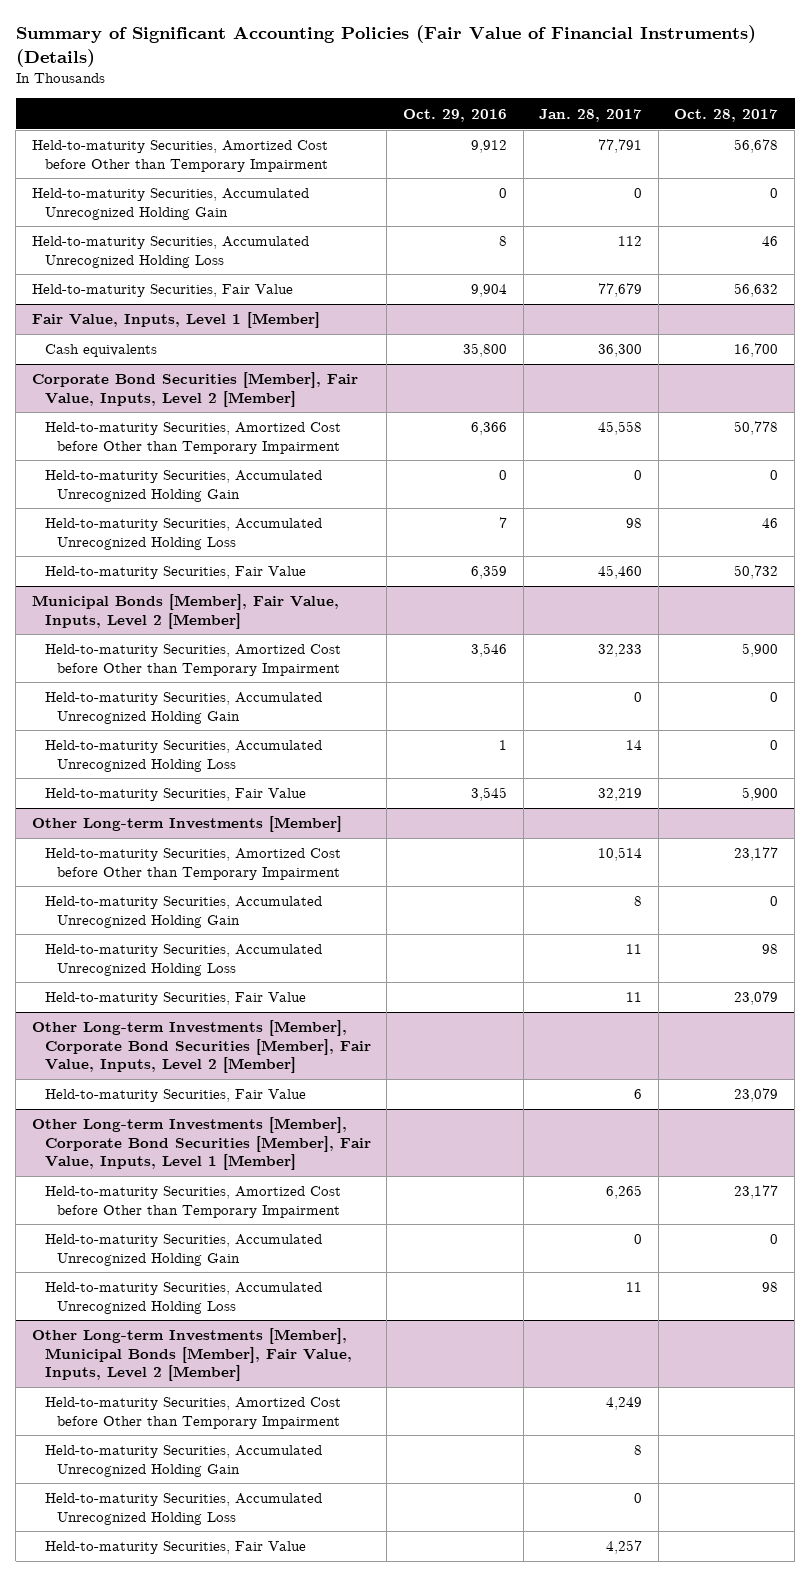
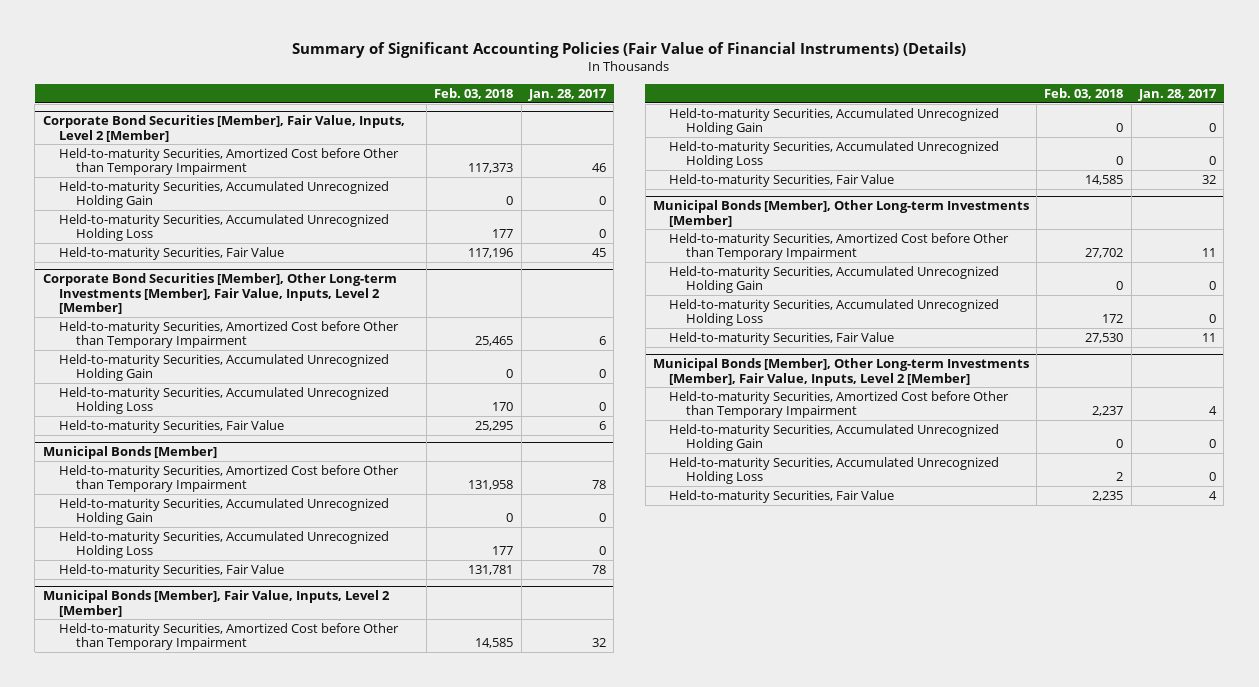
- | Oct. 29, 2016 | Jan. 28, 2017 | Oct. 28, 2017
+ | Feb. 03, 2018 | Jan. 28, 2017
- Held-to-maturity Securities, Amortized Cost before Other than Temporary Impairment | 9,912 | 77,791 | 56,678
- Held-to-maturity Securities, Accumulated Unrecognized Holding Gain | 0 | 0 | 0
- Held-to-maturity Securities, Accumulated Unrecognized Holding Loss | 8 | 112 | 46
- Held-to-maturity Securities, Fair Value | 9,904 | 77,679 | 56,632
- Fair Value, Inputs, Level 1 [Member]
- Cash equivalents | 35,800 | 36,300 | 16,700
@ Corporate Bond Securities [Member], Fair Value, Inputs, Level 2 [Member]
- Held-to-maturity Securities, Amortized Cost before Other than Temporary Impairment | 6,366 | 45,558 | 50,778
+ Held-to-maturity Securities, Amortized Cost before Other than Temporary Impairment | 117,373 | 46
- Held-to-maturity Securities, Accumulated Unrecognized Holding Loss | 7 | 98 | 46
- Held-to-maturity Securities, Fair Value | 6,359 | 45,460 | 50,732
+ Held-to-maturity Securities, Accumulated Unrecognized Holding Loss | 177 | 0
+ Held-to-maturity Securities, Fair Value | 117,196 | 45
+ Corporate Bond Securities [Member], Other Long-term Investments [Member], Fair Value, Inputs, Level 2 [Member]
+ Held-to-maturity Securities, Amortized Cost before Other than Temporary Impairment | 25,465 | 6
+ Held-to-maturity Securities, Accumulated Unrecognized Holding Gain | 0 | 0
+ Held-to-maturity Securities, Accumulated Unrecognized Holding Loss | 170 | 0
+ Held-to-maturity Securities, Fair Value | 25,295 | 6
+ Municipal Bonds [Member]
+ Held-to-maturity Securities, Amortized Cost before Other than Temporary Impairment | 131,958 | 78
+ Held-to-maturity Securities, Accumulated Unrecognized Holding Gain | 0 | 0
+ Held-to-maturity Securities, Accumulated Unrecognized Holding Loss | 177 | 0
+ Held-to-maturity Securities, Fair Value | 131,781 | 78
@ Municipal Bonds [Member], Fair Value, Inputs, Level 2 [Member]
- Held-to-maturity Securities, Amortized Cost before Other than Temporary Impairment | 3,546 | 32,233 | 5,900
+ Held-to-maturity Securities, Amortized Cost before Other than Temporary Impairment | 14,585 | 32
- Held-to-maturity Securities, Accumulated Unrecognized Holding Loss | 1 | 14 | 0
- Held-to-maturity Securities, Fair Value | 3,545 | 32,219 | 5,900
- Other Long-term Investments [Member]
- Held-to-maturity Securities, Amortized Cost before Other than Temporary Impairment | | 10,514 | 23,177
- Held-to-maturity Securities, Accumulated Unrecognized Holding Gain | | 8 | 0
- Held-to-maturity Securities, Accumulated Unrecognized Holding Loss | | 11 | 98
@ Municipal Bonds [Member], Fair Value, Inputs, Level 2 [Member]
+ Held-to-maturity Securities, Accumulated Unrecognized Holding Loss | 0 | 0
+ Held-to-maturity Securities, Fair Value | 14,585 | 32
+ Municipal Bonds [Member], Other Long-term Investments [Member]
+ Held-to-maturity Securities, Amortized Cost before Other than Temporary Impairment | 27,702 | 11
+ Held-to-maturity Securities, Accumulated Unrecognized Holding Gain | 0 | 0
+ Held-to-maturity Securities, Accumulated Unrecognized Holding Loss | 172 | 0
- Other Long-term Investments [Member], Corporate Bond Securities [Member], Fair Value, Inputs, Level 2 [Member]
- Held-to-maturity Securities, Fair Value | | 6 | 23,079
- Other Long-term Investments [Member], Corporate Bond Securities [Member], Fair Value, Inputs, Level 1 [Member]
- Held-to-maturity Securities, Amortized Cost before Other than Temporary Impairment | | 6,265 | 23,177
+ Municipal Bonds [Member], Other Long-term Investments [Member], Fair Value, Inputs, Level 2 [Member]
+ Held-to-maturity Securities, Amortized Cost before Other than Temporary Impairment | 2,237 | 4
- Held-to-maturity Securities, Accumulated Unrecognized Holding Loss | | 11 | 98
- Other Long-term Investments [Member], Municipal Bonds [Member], Fair Value, Inputs, Level 2 [Member]
- Held-to-maturity Securities, Amortized Cost before Other than Temporary Impairment | | 4,249 |
- Held-to-maturity Securities, Accumulated Unrecognized Holding Gain | | 8 |
- Held-to-maturity Securities, Fair Value | | 4,257 |
+ Held-to-maturity Securities, Fair Value | 2,235 | 4

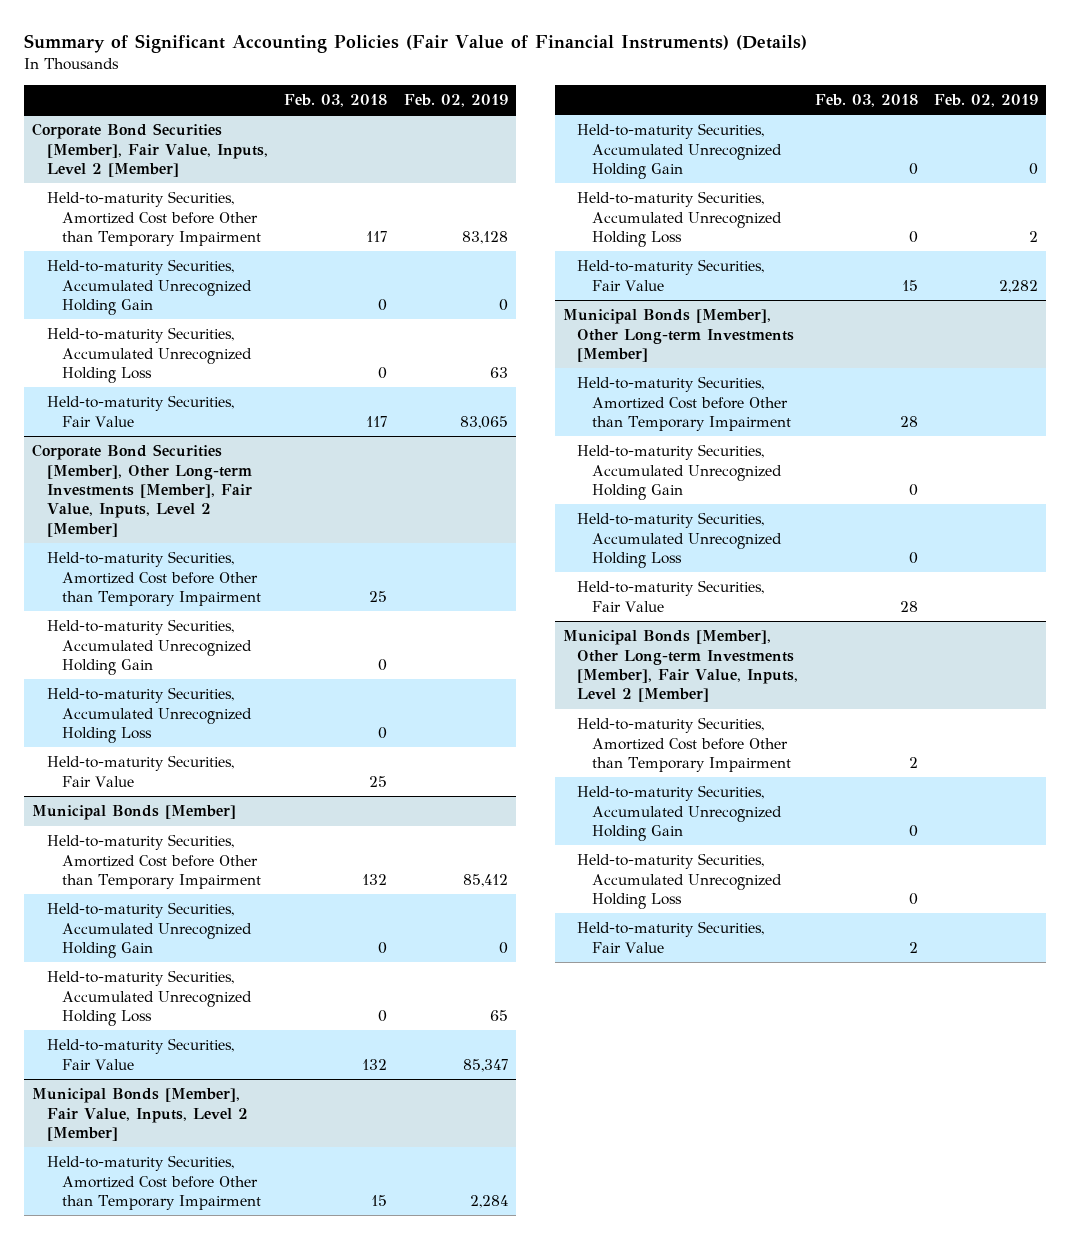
- | Feb. 03, 2018 | Jan. 28, 2017
+ | Feb. 03, 2018 | Feb. 02, 2019
@ Corporate Bond Securities [Member], Fair Value, Inputs, Level 2 [Member]
- Held-to-maturity Securities, Amortized Cost before Other than Temporary Impairment | 117,373 | 46
+ Held-to-maturity Securities, Amortized Cost before Other than Temporary Impairment | 117 | 83,128
- Held-to-maturity Securities, Accumulated Unrecognized Holding Loss | 177 | 0
- Held-to-maturity Securities, Fair Value | 117,196 | 45
+ Held-to-maturity Securities, Accumulated Unrecognized Holding Loss | 0 | 63
+ Held-to-maturity Securities, Fair Value | 117 | 83,065
@ Corporate Bond Securities [Member], Other Long-term Investments [Member], Fair Value, Inputs, Level 2 [Member]
- Held-to-maturity Securities, Amortized Cost before Other than Temporary Impairment | 25,465 | 6
+ Held-to-maturity Securities, Amortized Cost before Other than Temporary Impairment | 25 |
- Held-to-maturity Securities, Accumulated Unrecognized Holding Loss | 170 | 0
- Held-to-maturity Securities, Fair Value | 25,295 | 6
+ Held-to-maturity Securities, Accumulated Unrecognized Holding Loss | 0 |
+ Held-to-maturity Securities, Fair Value | 25 |
@ Municipal Bonds [Member]
- Held-to-maturity Securities, Amortized Cost before Other than Temporary Impairment | 131,958 | 78
+ Held-to-maturity Securities, Amortized Cost before Other than Temporary Impairment | 132 | 85,412
- Held-to-maturity Securities, Accumulated Unrecognized Holding Loss | 177 | 0
- Held-to-maturity Securities, Fair Value | 131,781 | 78
+ Held-to-maturity Securities, Accumulated Unrecognized Holding Loss | 0 | 65
+ Held-to-maturity Securities, Fair Value | 132 | 85,347
@ Municipal Bonds [Member], Fair Value, Inputs, Level 2 [Member]
- Held-to-maturity Securities, Amortized Cost before Other than Temporary Impairment | 14,585 | 32
+ Held-to-maturity Securities, Amortized Cost before Other than Temporary Impairment | 15 | 2,284
- Held-to-maturity Securities, Fair Value | 14,585 | 32
+ Held-to-maturity Securities, Fair Value | 15 | 2,282
@ Municipal Bonds [Member], Other Long-term Investments [Member]
- Held-to-maturity Securities, Amortized Cost before Other than Temporary Impairment | 27,702 | 11
+ Held-to-maturity Securities, Amortized Cost before Other than Temporary Impairment | 28 |
- Held-to-maturity Securities, Accumulated Unrecognized Holding Loss | 172 | 0
- Held-to-maturity Securities, Fair Value | 27,530 | 11
+ Held-to-maturity Securities, Accumulated Unrecognized Holding Loss | 0 |
+ Held-to-maturity Securities, Fair Value | 28 |
@ Municipal Bonds [Member], Other Long-term Investments [Member], Fair Value, Inputs, Level 2 [Member]
- Held-to-maturity Securities, Amortized Cost before Other than Temporary Impairment | 2,237 | 4
+ Held-to-maturity Securities, Amortized Cost before Other than Temporary Impairment | 2 |
- Held-to-maturity Securities, Accumulated Unrecognized Holding Loss | 2 | 0
- Held-to-maturity Securities, Fair Value | 2,235 | 4
+ Held-to-maturity Securities, Accumulated Unrecognized Holding Loss | 0 |
+ Held-to-maturity Securities, Fair Value | 2 |

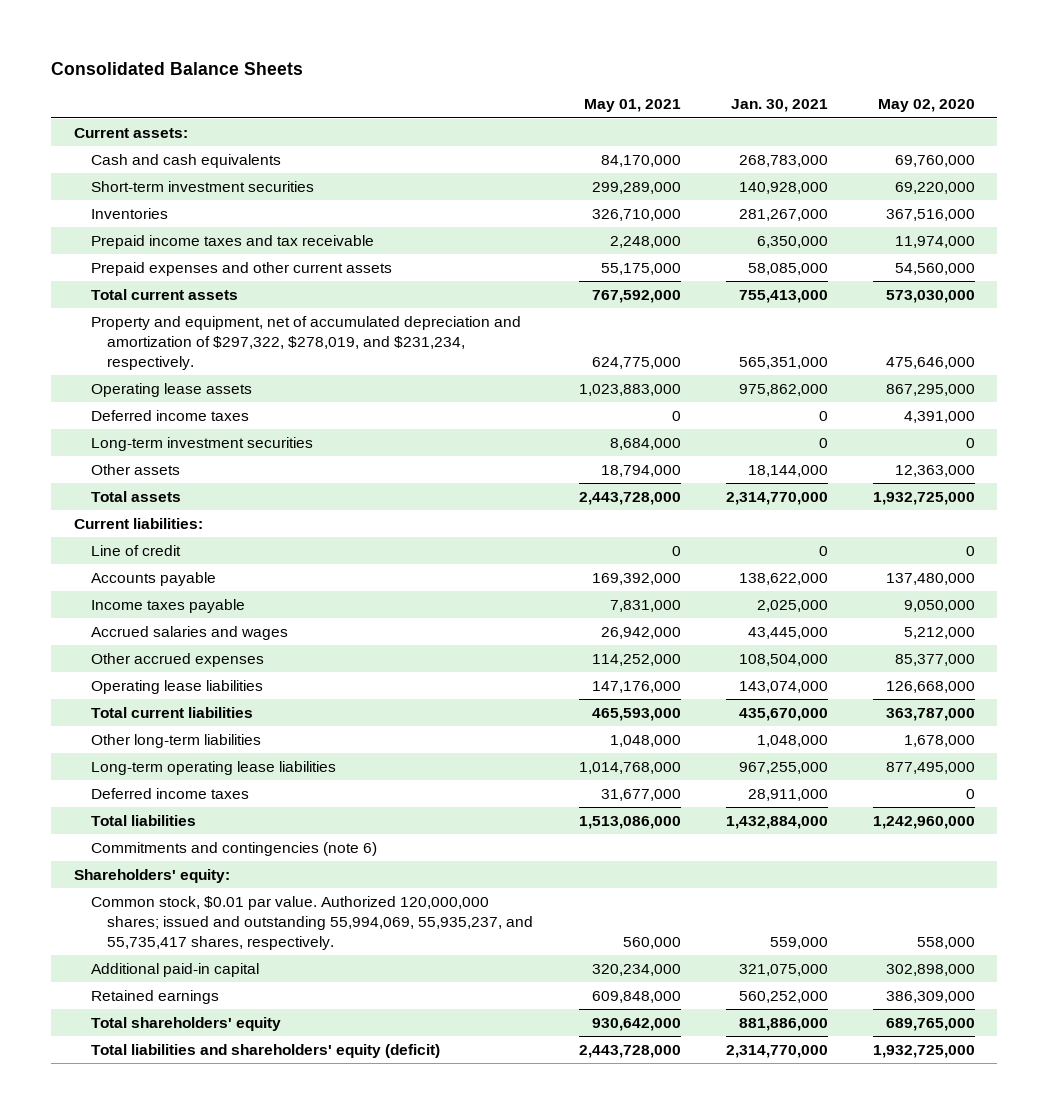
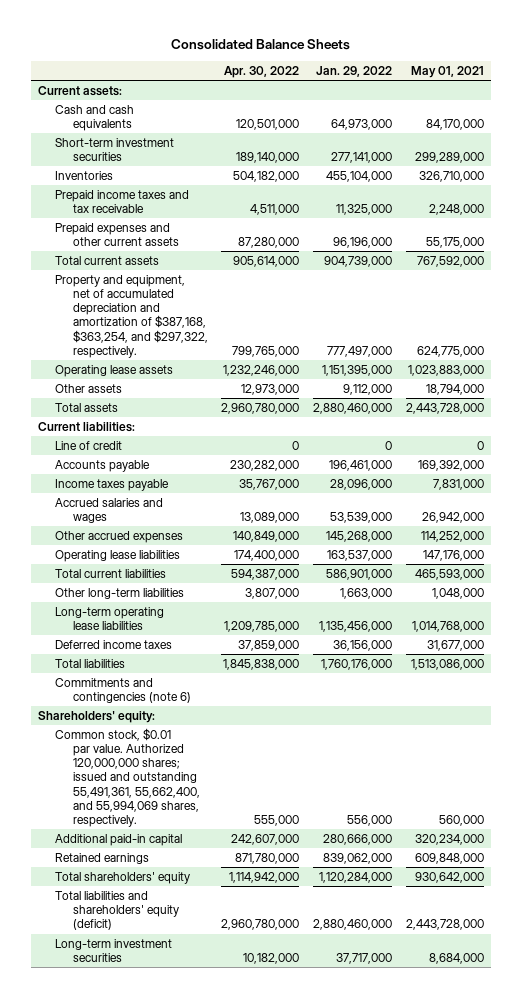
- | May 01, 2021 | Jan. 30, 2021 | May 02, 2020
+ | Apr. 30, 2022 | Jan. 29, 2022 | May 01, 2021
- Property and equipment, net of accumulated depreciation and amortization of $297,322, $278,019, and $231,234, respectively. | 624,775,000 | 565,351,000 | 475,646,000
+ Property and equipment, net of accumulated depreciation and amortization of $387,168, $363,254, and $297,322, respectively. | 799,765,000 | 777,497,000 | 624,775,000
- Deferred income taxes | 0 | 0 | 4,391,000
- Common stock, $0.01 par value. Authorized 120,000,000 shares; issued and outstanding 55,994,069, 55,935,237, and 55,735,417 shares, respectively. | 560,000 | 559,000 | 558,000
+ Common stock, $0.01 par value. Authorized 120,000,000 shares; issued and outstanding 55,491,361, 55,662,400, and 55,994,069 shares, respectively. | 555,000 | 556,000 | 560,000
moved down: Long-term investment securities | 10,182,000 | 37,717,000 | 8,684,000

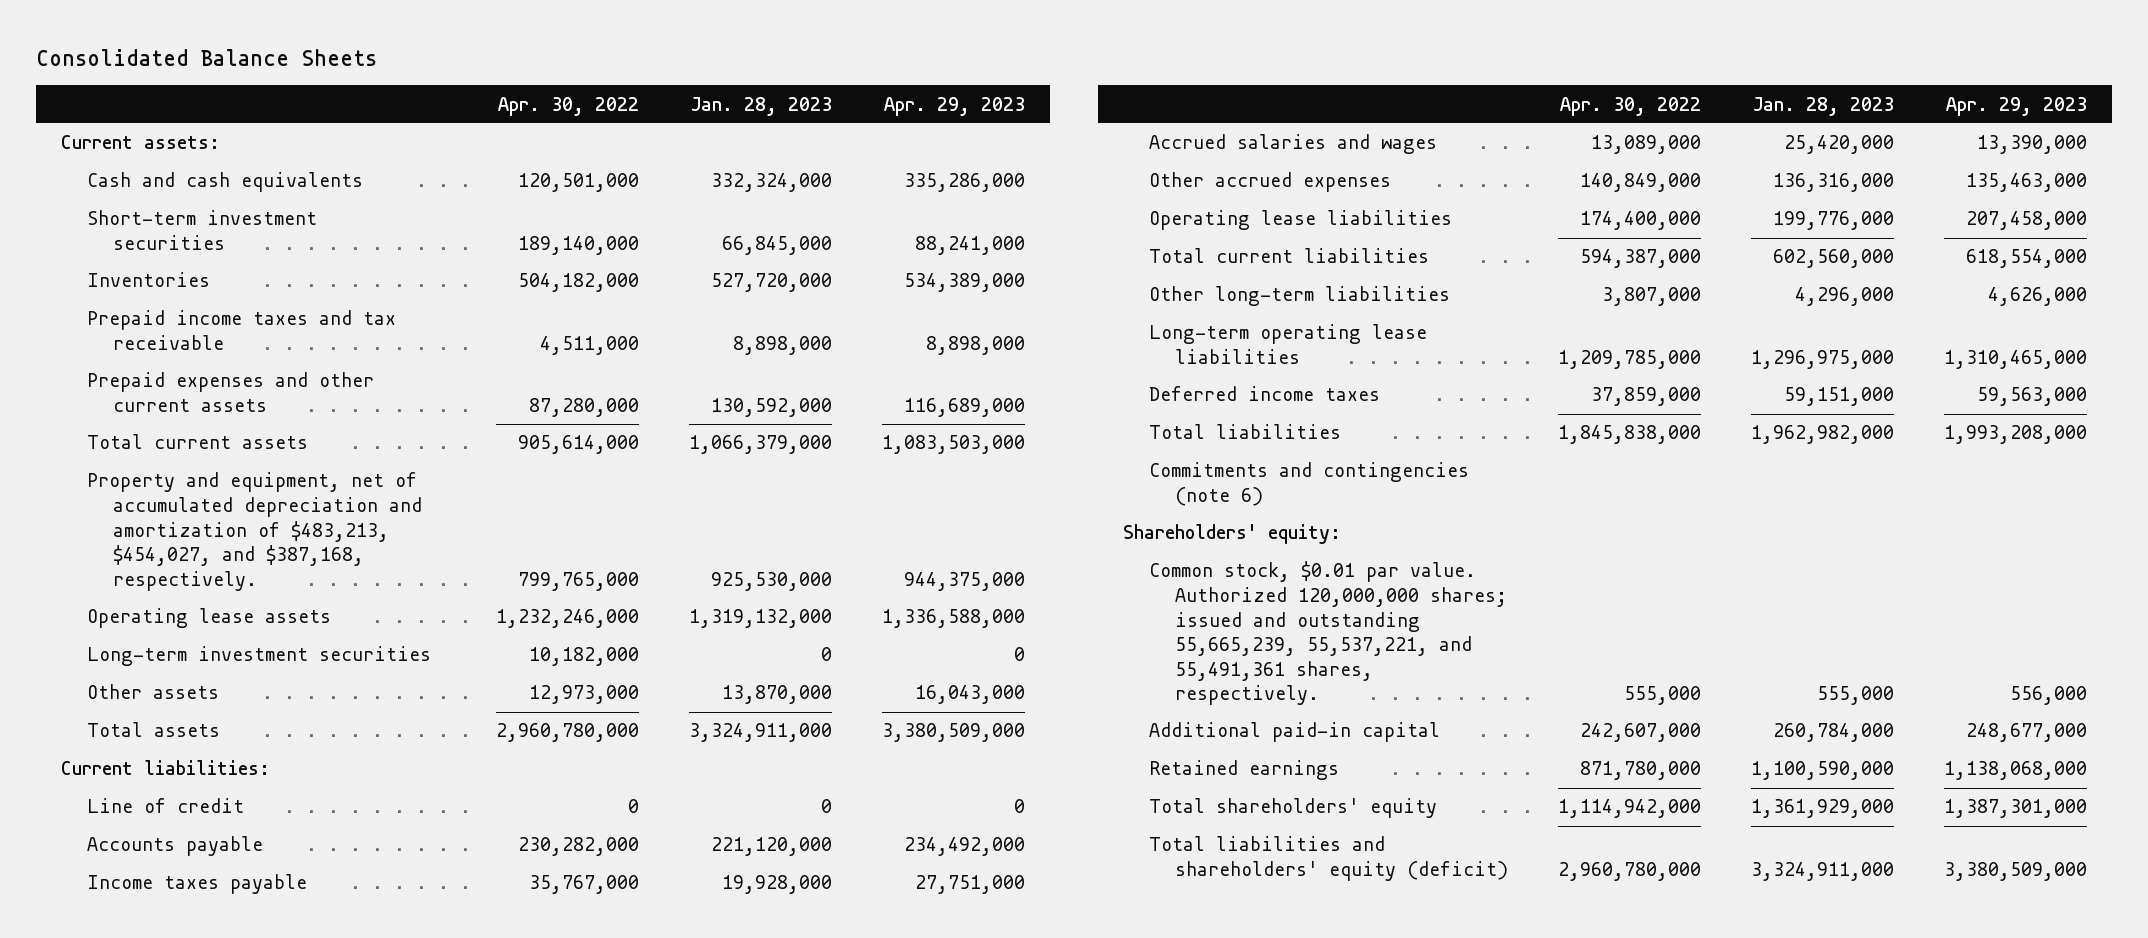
- | Apr. 30, 2022 | Jan. 29, 2022 | May 01, 2021
+ | Apr. 30, 2022 | Jan. 28, 2023 | Apr. 29, 2023
- Property and equipment, net of accumulated depreciation and amortization of $387,168, $363,254, and $297,322, respectively. | 799,765,000 | 777,497,000 | 624,775,000
+ Property and equipment, net of accumulated depreciation and amortization of $483,213, $454,027, and $387,168, respectively. | 799,765,000 | 925,530,000 | 944,375,000
moved up: Long-term investment securities | 10,182,000 | 0 | 0
- Common stock, $0.01 par value. Authorized 120,000,000 shares; issued and outstanding 55,491,361, 55,662,400, and 55,994,069 shares, respectively. | 555,000 | 556,000 | 560,000
+ Common stock, $0.01 par value. Authorized 120,000,000 shares; issued and outstanding 55,665,239, 55,537,221, and 55,491,361 shares, respectively. | 555,000 | 555,000 | 556,000

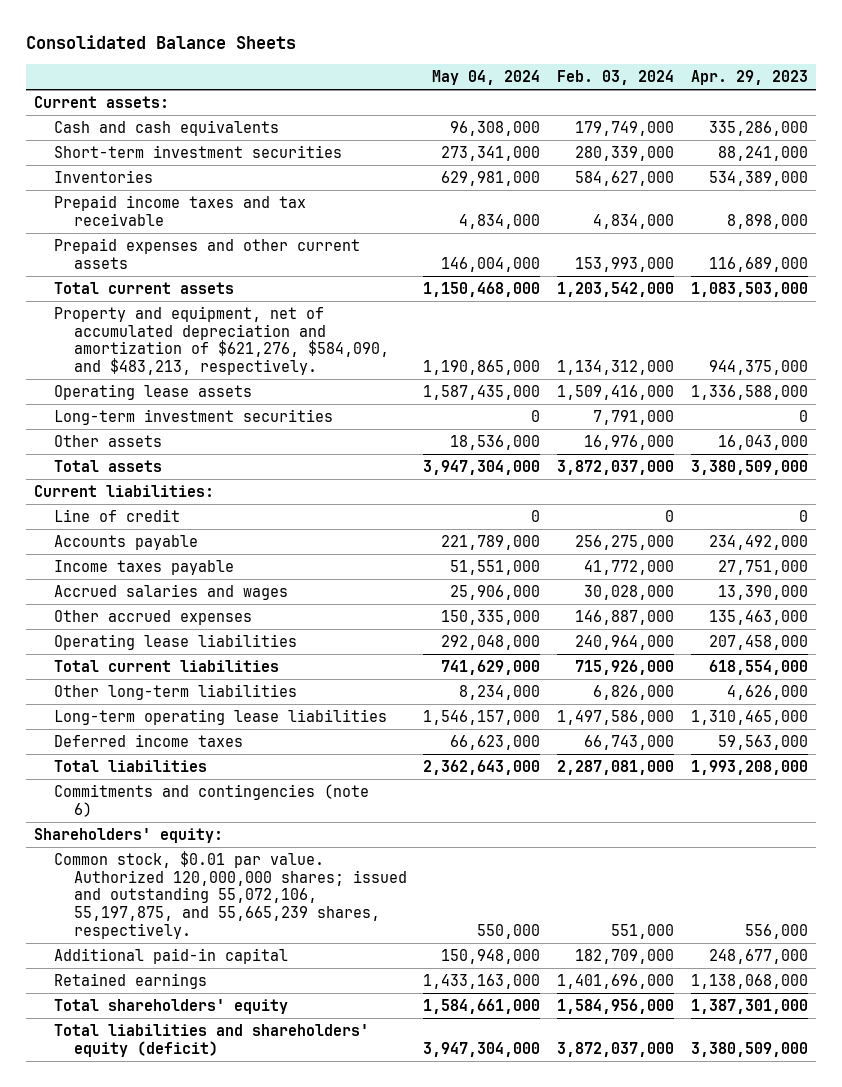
- | Apr. 30, 2022 | Jan. 28, 2023 | Apr. 29, 2023
+ | May 04, 2024 | Feb. 03, 2024 | Apr. 29, 2023
- Property and equipment, net of accumulated depreciation and amortization of $483,213, $454,027, and $387,168, respectively. | 799,765,000 | 925,530,000 | 944,375,000
+ Property and equipment, net of accumulated depreciation and amortization of $621,276, $584,090, and $483,213, respectively. | 1,190,865,000 | 1,134,312,000 | 944,375,000
- Common stock, $0.01 par value. Authorized 120,000,000 shares; issued and outstanding 55,665,239, 55,537,221, and 55,491,361 shares, respectively. | 555,000 | 555,000 | 556,000
+ Common stock, $0.01 par value. Authorized 120,000,000 shares; issued and outstanding 55,072,106, 55,197,875, and 55,665,239 shares, respectively. | 550,000 | 551,000 | 556,000

